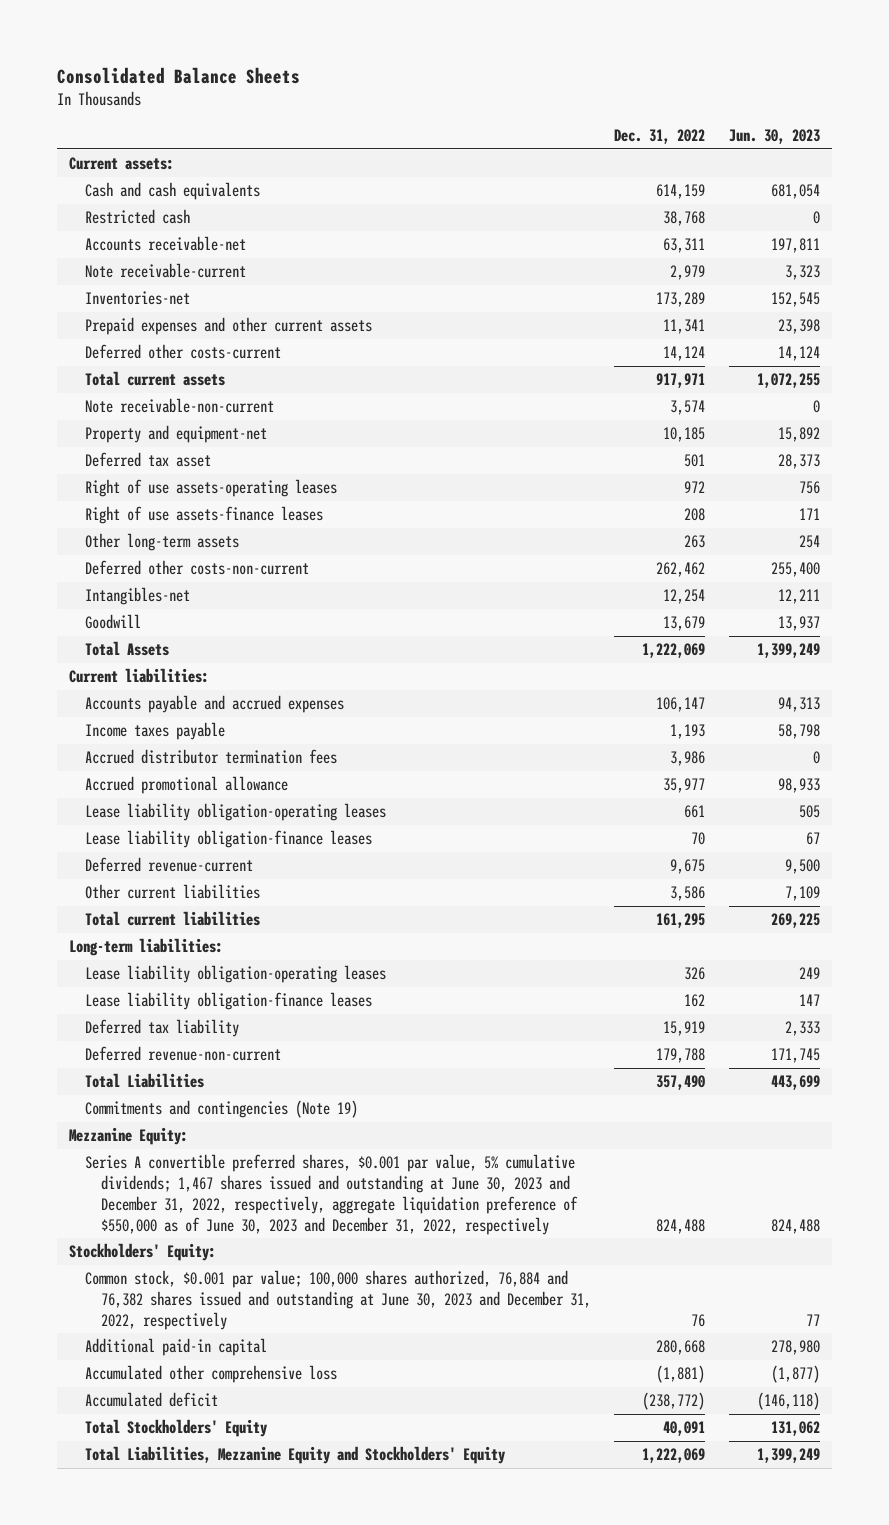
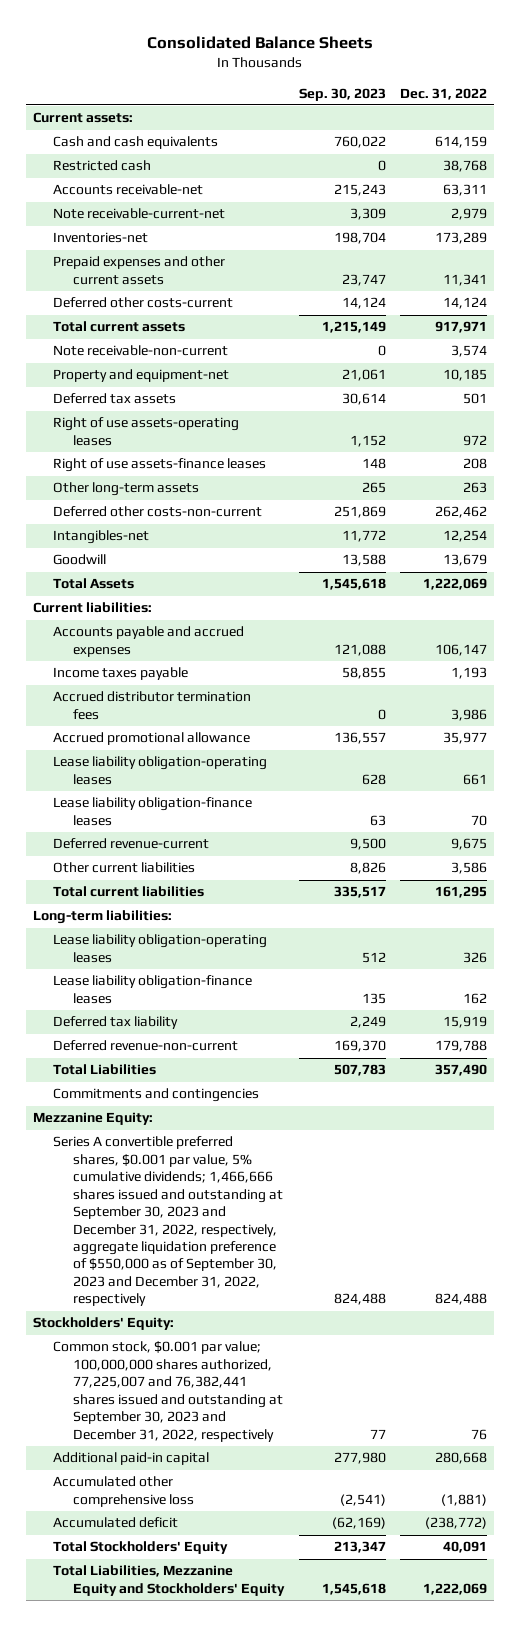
- | Dec. 31, 2022 | Jun. 30, 2023
+ | Sep. 30, 2023 | Dec. 31, 2022
- Note receivable-current | 2,979 | 3,323
+ Note receivable-current-net | 3,309 | 2,979
- Deferred tax asset | 501 | 28,373
+ Deferred tax assets | 30,614 | 501
- Commitments and contingencies (Note 19)
+ Commitments and contingencies
- Series A convertible preferred shares, $0.001 par value, 5% cumulative dividends; 1,467 shares issued and outstanding at June 30, 2023 and December 31, 2022, respectively, aggregate liquidation preference of $550,000 as of June 30, 2023 and December 31, 2022, respectively | 824,488 | 824,488
+ Series A convertible preferred shares, $0.001 par value, 5% cumulative dividends; 1,466,666 shares issued and outstanding at September 30, 2023 and December 31, 2022, respectively, aggregate liquidation preference of $550,000 as of September 30, 2023 and December 31, 2022, respectively | 824,488 | 824,488
- Common stock, $0.001 par value; 100,000 shares authorized, 76,884 and 76,382 shares issued and outstanding at June 30, 2023 and December 31, 2022, respectively | 76 | 77
+ Common stock, $0.001 par value; 100,000,000 shares authorized, 77,225,007 and 76,382,441 shares issued and outstanding at September 30, 2023 and December 31, 2022, respectively | 77 | 76

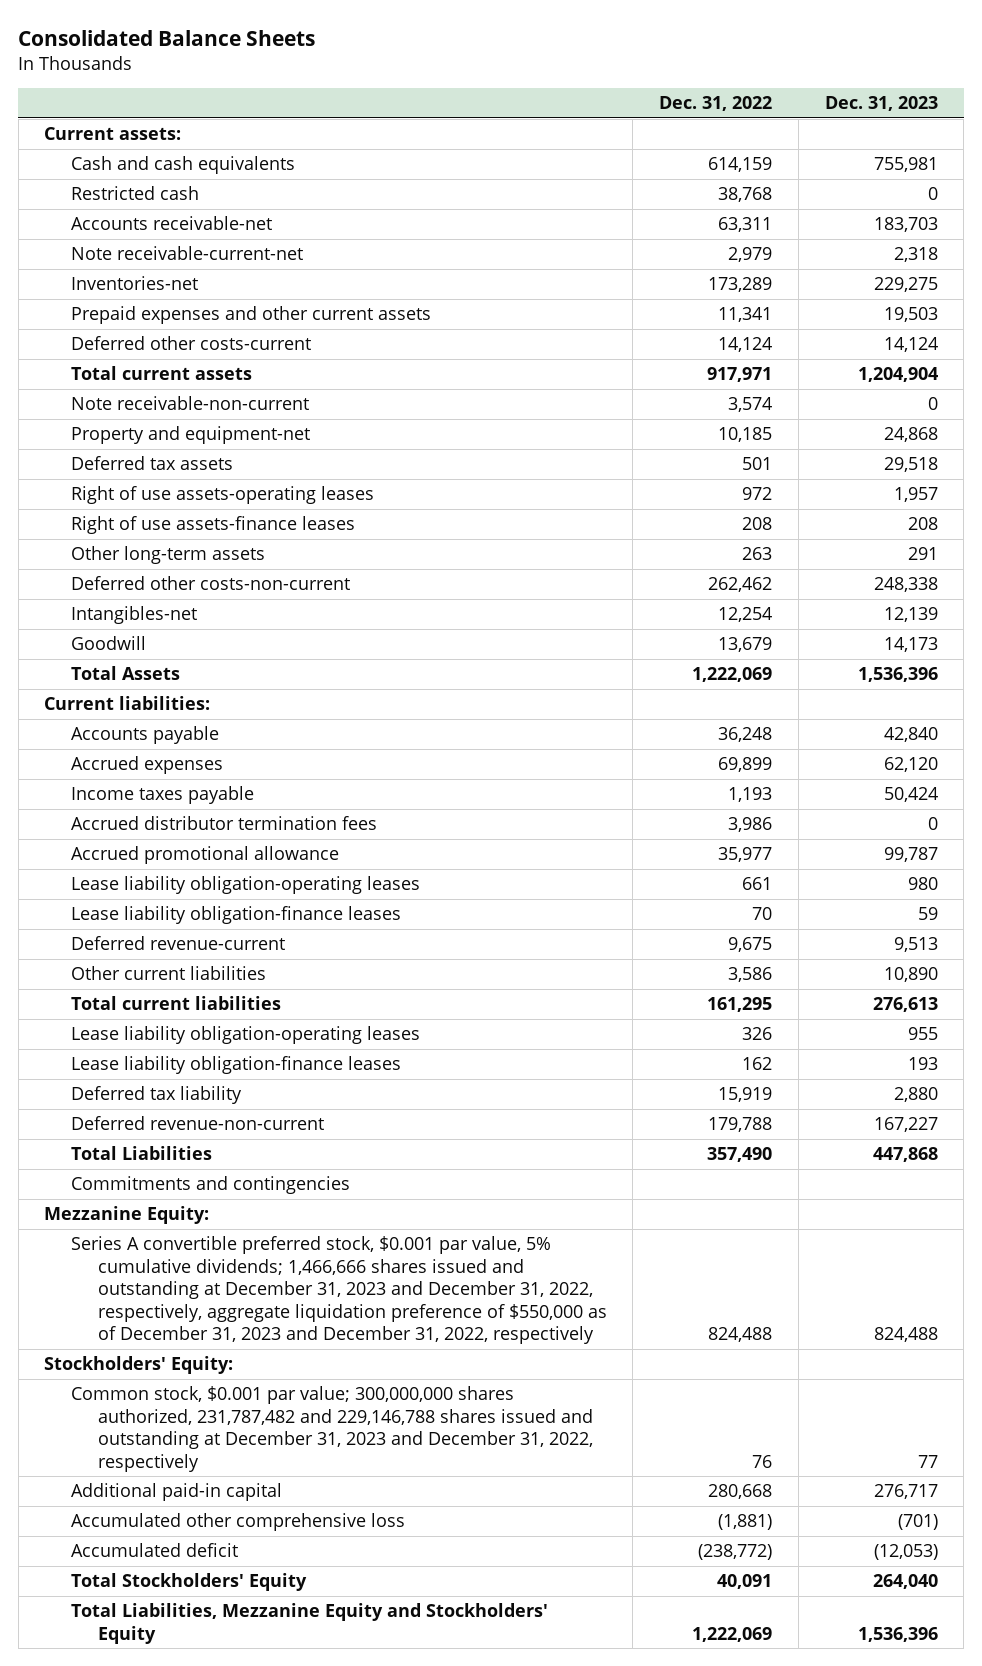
- | Sep. 30, 2023 | Dec. 31, 2022
+ | Dec. 31, 2022 | Dec. 31, 2023
- Accounts payable and accrued expenses | 121,088 | 106,147
+ Accounts payable | 36,248 | 42,840
+ Accrued expenses | 69,899 | 62,120
- Long-term liabilities:
- Series A convertible preferred shares, $0.001 par value, 5% cumulative dividends; 1,466,666 shares issued and outstanding at September 30, 2023 and December 31, 2022, respectively, aggregate liquidation preference of $550,000 as of September 30, 2023 and December 31, 2022, respectively | 824,488 | 824,488
+ Series A convertible preferred stock, $0.001 par value, 5% cumulative dividends; 1,466,666 shares issued and outstanding at December 31, 2023 and December 31, 2022, respectively, aggregate liquidation preference of $550,000 as of December 31, 2023 and December 31, 2022, respectively | 824,488 | 824,488
- Common stock, $0.001 par value; 100,000,000 shares authorized, 77,225,007 and 76,382,441 shares issued and outstanding at September 30, 2023 and December 31, 2022, respectively | 77 | 76
+ Common stock, $0.001 par value; 300,000,000 shares authorized, 231,787,482 and 229,146,788 shares issued and outstanding at December 31, 2023 and December 31, 2022, respectively | 76 | 77

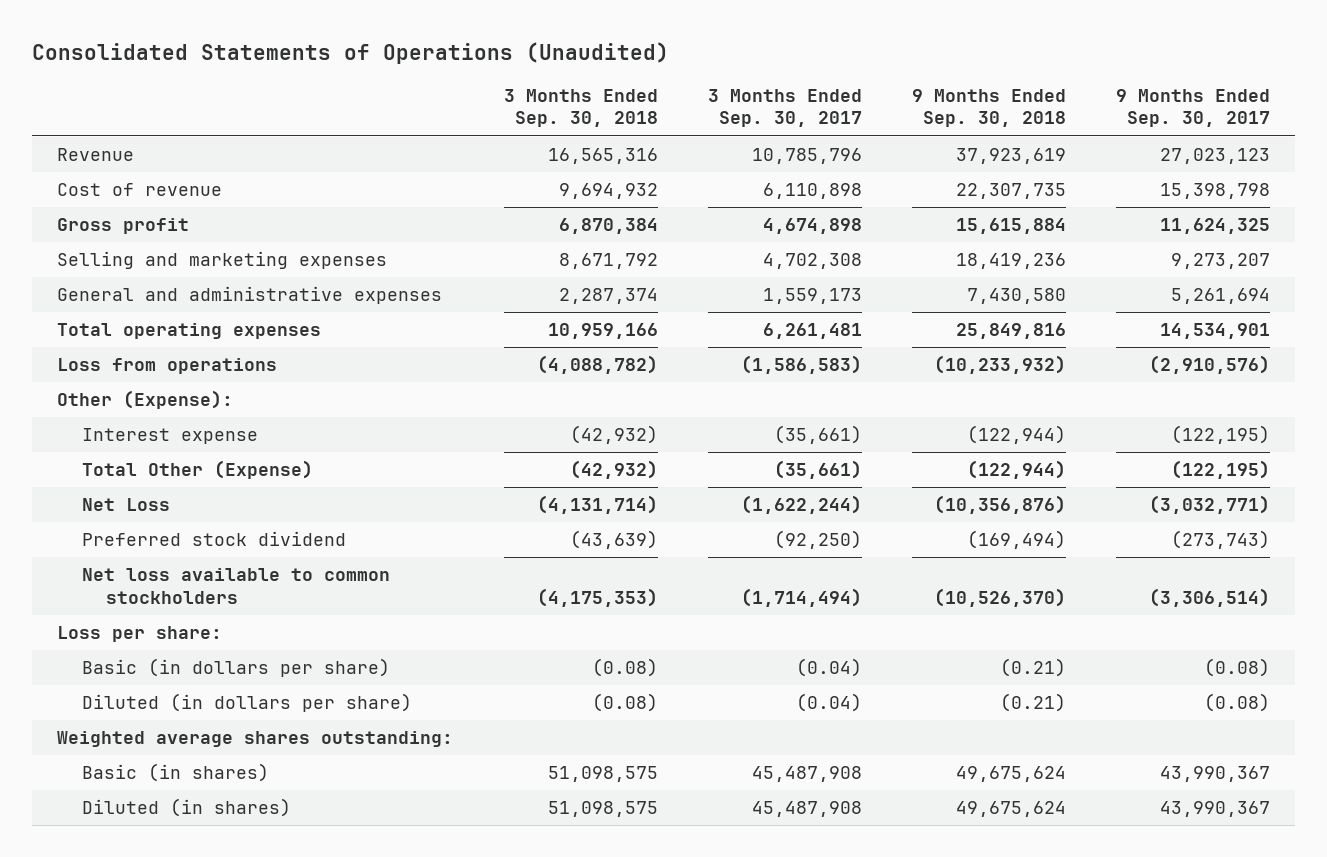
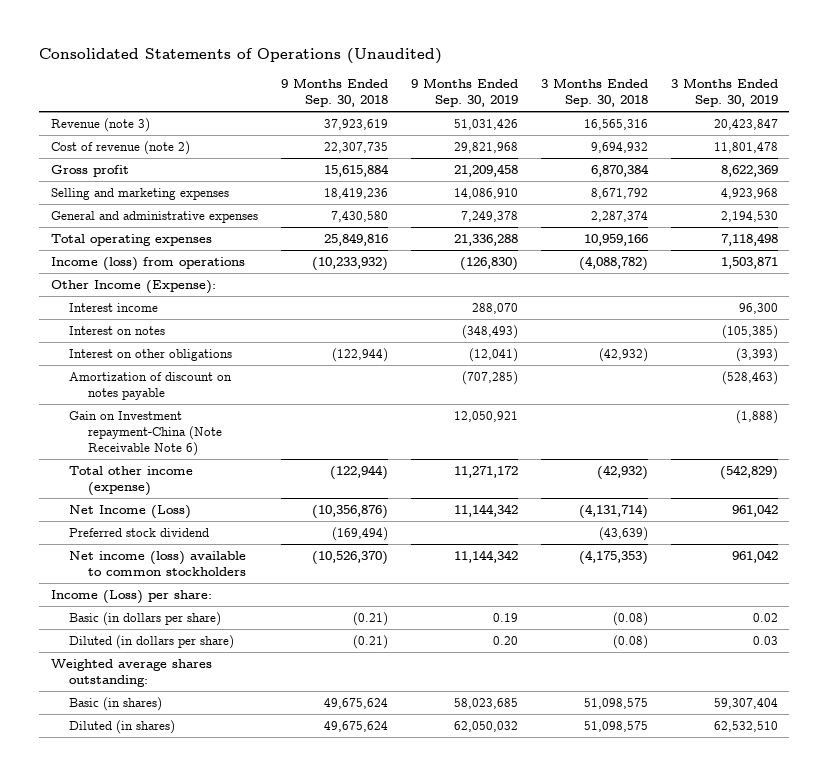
- | 3 Months Ended Sep. 30, 2018 | 3 Months Ended Sep. 30, 2017 | 9 Months Ended Sep. 30, 2018 | 9 Months Ended Sep. 30, 2017
+ | 9 Months Ended Sep. 30, 2018 | 9 Months Ended Sep. 30, 2019 | 3 Months Ended Sep. 30, 2018 | 3 Months Ended Sep. 30, 2019
- Revenue | 16,565,316 | 10,785,796 | 37,923,619 | 27,023,123
- Cost of revenue | 9,694,932 | 6,110,898 | 22,307,735 | 15,398,798
+ Revenue (note 3) | 37,923,619 | 51,031,426 | 16,565,316 | 20,423,847
+ Cost of revenue (note 2) | 22,307,735 | 29,821,968 | 9,694,932 | 11,801,478
- Loss from operations | (4,088,782) | (1,586,583) | (10,233,932) | (2,910,576)
- Other (Expense):
- Interest expense | (42,932) | (35,661) | (122,944) | (122,195)
- Total Other (Expense) | (42,932) | (35,661) | (122,944) | (122,195)
- Net Loss | (4,131,714) | (1,622,244) | (10,356,876) | (3,032,771)
+ Income (loss) from operations | (10,233,932) | (126,830) | (4,088,782) | 1,503,871
+ Other Income (Expense):
+ Interest income | | 288,070 | | 96,300
+ Interest on notes | | (348,493) | | (105,385)
+ Interest on other obligations | (122,944) | (12,041) | (42,932) | (3,393)
+ Amortization of discount on notes payable | | (707,285) | | (528,463)
+ Gain on Investment repayment-China (Note Receivable Note 6) | | 12,050,921 | | (1,888)
+ Total other income (expense) | (122,944) | 11,271,172 | (42,932) | (542,829)
+ Net Income (Loss) | (10,356,876) | 11,144,342 | (4,131,714) | 961,042
- Net loss available to common stockholders | (4,175,353) | (1,714,494) | (10,526,370) | (3,306,514)
- Loss per share:
+ Net income (loss) available to common stockholders | (10,526,370) | 11,144,342 | (4,175,353) | 961,042
+ Income (Loss) per share:

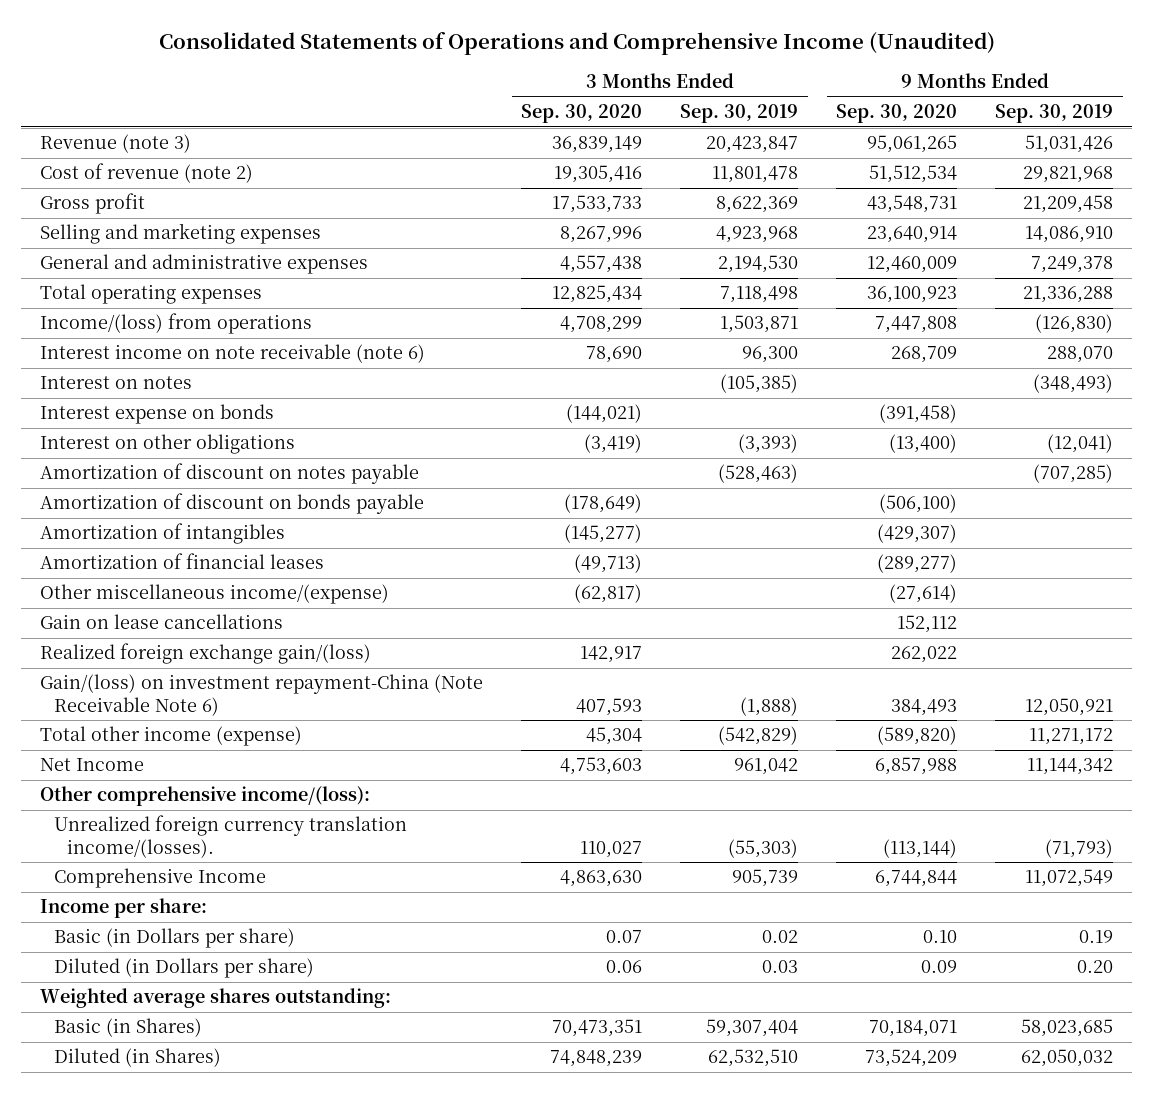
- Consolidated Statements of Operations (Unaudited)
+ Consolidated Statements of Operations and Comprehensive Income (Unaudited)
- | 9 Months Ended Sep. 30, 2018 | 9 Months Ended Sep. 30, 2019 | 3 Months Ended Sep. 30, 2018 | 3 Months Ended Sep. 30, 2019
+ | 3 Months Ended Sep. 30, 2020 | 3 Months Ended Sep. 30, 2019 | 9 Months Ended Sep. 30, 2020 | 9 Months Ended Sep. 30, 2019
- Income (loss) from operations | (10,233,932) | (126,830) | (4,088,782) | 1,503,871
- Other Income (Expense):
- Interest income | | 288,070 | | 96,300
+ Income/(loss) from operations | 4,708,299 | 1,503,871 | 7,447,808 | (126,830)
+ Interest income on note receivable (note 6) | 78,690 | 96,300 | 268,709 | 288,070
+ Interest expense on bonds | (144,021) | | (391,458) |
- Gain on Investment repayment-China (Note Receivable Note 6) | | 12,050,921 | | (1,888)
+ Amortization of discount on bonds payable | (178,649) | | (506,100) |
+ Amortization of intangibles | (145,277) | | (429,307) |
+ Amortization of financial leases | (49,713) | | (289,277) |
+ Other miscellaneous income/(expense) | (62,817) | | (27,614) |
+ Gain on lease cancellations | | | 152,112 |
+ Realized foreign exchange gain/(loss) | 142,917 | | 262,022 |
+ Gain/(loss) on investment repayment-China (Note Receivable Note 6) | 407,593 | (1,888) | 384,493 | 12,050,921
- Net Income (Loss) | (10,356,876) | 11,144,342 | (4,131,714) | 961,042
- Preferred stock dividend | (169,494) | | (43,639) |
- Net income (loss) available to common stockholders | (10,526,370) | 11,144,342 | (4,175,353) | 961,042
- Income (Loss) per share:
- Basic (in dollars per share) | (0.21) | 0.19 | (0.08) | 0.02
- Diluted (in dollars per share) | (0.21) | 0.20 | (0.08) | 0.03
+ Net Income | 4,753,603 | 961,042 | 6,857,988 | 11,144,342
+ Other comprehensive income/(loss):
+ Unrealized foreign currency translation income/(losses). | 110,027 | (55,303) | (113,144) | (71,793)
+ Comprehensive Income | 4,863,630 | 905,739 | 6,744,844 | 11,072,549
+ Income per share:
+ Basic (in Dollars per share) | 0.07 | 0.02 | 0.10 | 0.19
+ Diluted (in Dollars per share) | 0.06 | 0.03 | 0.09 | 0.20
- Basic (in shares) | 49,675,624 | 58,023,685 | 51,098,575 | 59,307,404
- Diluted (in shares) | 49,675,624 | 62,050,032 | 51,098,575 | 62,532,510
+ Basic (in Shares) | 70,473,351 | 59,307,404 | 70,184,071 | 58,023,685
+ Diluted (in Shares) | 74,848,239 | 62,532,510 | 73,524,209 | 62,050,032

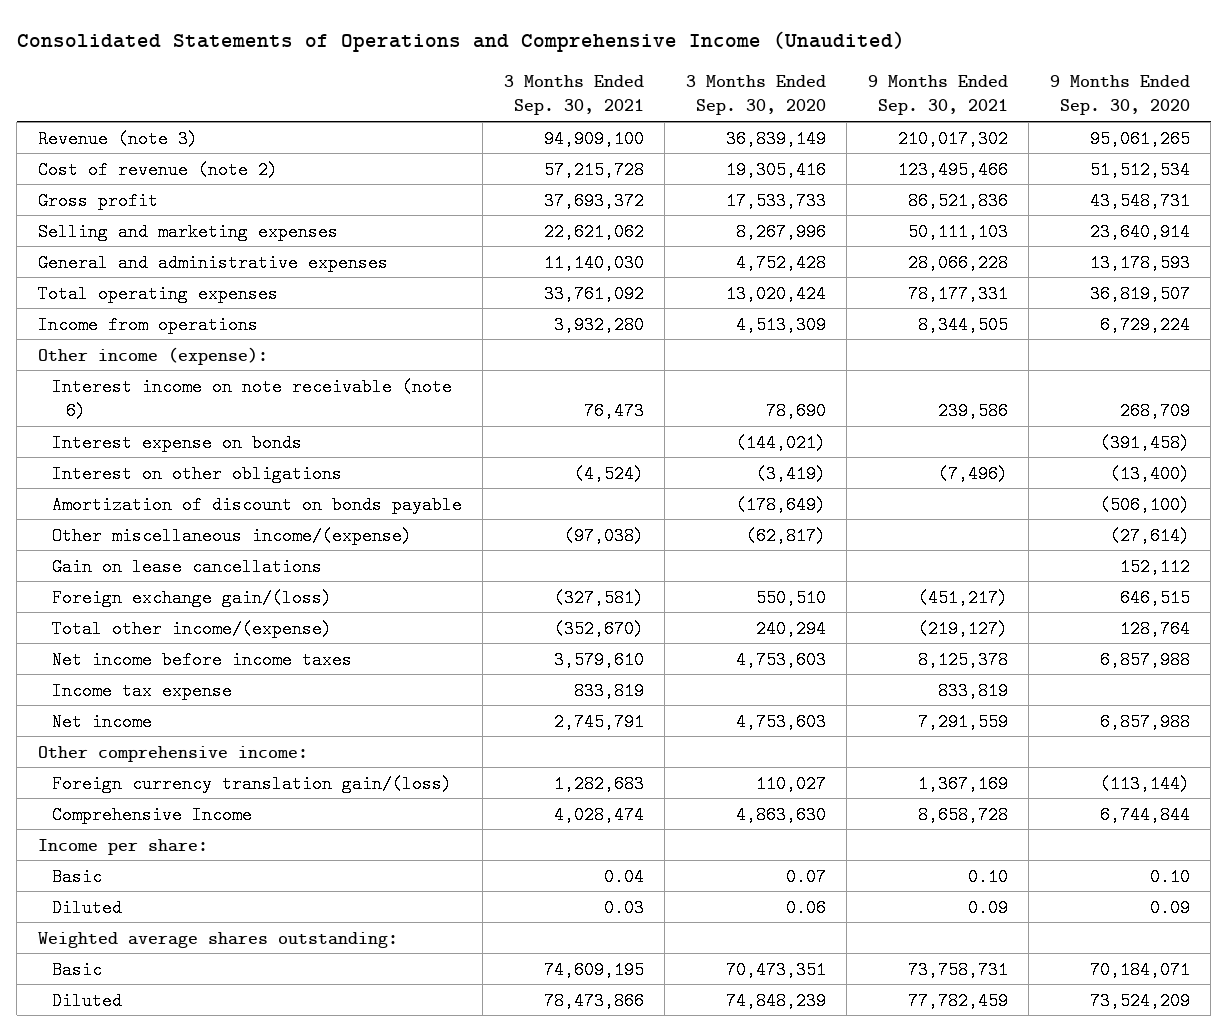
- | 3 Months Ended Sep. 30, 2020 | 3 Months Ended Sep. 30, 2019 | 9 Months Ended Sep. 30, 2020 | 9 Months Ended Sep. 30, 2019
+ | 3 Months Ended Sep. 30, 2021 | 3 Months Ended Sep. 30, 2020 | 9 Months Ended Sep. 30, 2021 | 9 Months Ended Sep. 30, 2020
- General and administrative expenses | 4,557,438 | 2,194,530 | 12,460,009 | 7,249,378
- Total operating expenses | 12,825,434 | 7,118,498 | 36,100,923 | 21,336,288
- Income/(loss) from operations | 4,708,299 | 1,503,871 | 7,447,808 | (126,830)
+ General and administrative expenses | 11,140,030 | 4,752,428 | 28,066,228 | 13,178,593
+ Total operating expenses | 33,761,092 | 13,020,424 | 78,177,331 | 36,819,507
+ Income from operations | 3,932,280 | 4,513,309 | 8,344,505 | 6,729,224
+ Other income (expense):
- Interest on notes | | (105,385) | | (348,493)
- Amortization of discount on notes payable | | (528,463) | | (707,285)
- Amortization of intangibles | (145,277) | | (429,307) |
- Amortization of financial leases | (49,713) | | (289,277) |
- Realized foreign exchange gain/(loss) | 142,917 | | 262,022 |
- Gain/(loss) on investment repayment-China (Note Receivable Note 6) | 407,593 | (1,888) | 384,493 | 12,050,921
- Total other income (expense) | 45,304 | (542,829) | (589,820) | 11,271,172
- Net Income | 4,753,603 | 961,042 | 6,857,988 | 11,144,342
- Other comprehensive income/(loss):
- Unrealized foreign currency translation income/(losses). | 110,027 | (55,303) | (113,144) | (71,793)
+ Foreign exchange gain/(loss) | (327,581) | 550,510 | (451,217) | 646,515
+ Total other income/(expense) | (352,670) | 240,294 | (219,127) | 128,764
+ Net income before income taxes | 3,579,610 | 4,753,603 | 8,125,378 | 6,857,988
+ Income tax expense | 833,819 | | 833,819 |
+ Net income | 2,745,791 | 4,753,603 | 7,291,559 | 6,857,988
+ Other comprehensive income:
+ Foreign currency translation gain/(loss) | 1,282,683 | 110,027 | 1,367,169 | (113,144)
- Basic (in Dollars per share) | 0.07 | 0.02 | 0.10 | 0.19
- Diluted (in Dollars per share) | 0.06 | 0.03 | 0.09 | 0.20
+ Basic | 0.04 | 0.07 | 0.10 | 0.10
+ Diluted | 0.03 | 0.06 | 0.09 | 0.09
- Basic (in Shares) | 70,473,351 | 59,307,404 | 70,184,071 | 58,023,685
- Diluted (in Shares) | 74,848,239 | 62,532,510 | 73,524,209 | 62,050,032
+ Basic | 74,609,195 | 70,473,351 | 73,758,731 | 70,184,071
+ Diluted | 78,473,866 | 74,848,239 | 77,782,459 | 73,524,209

